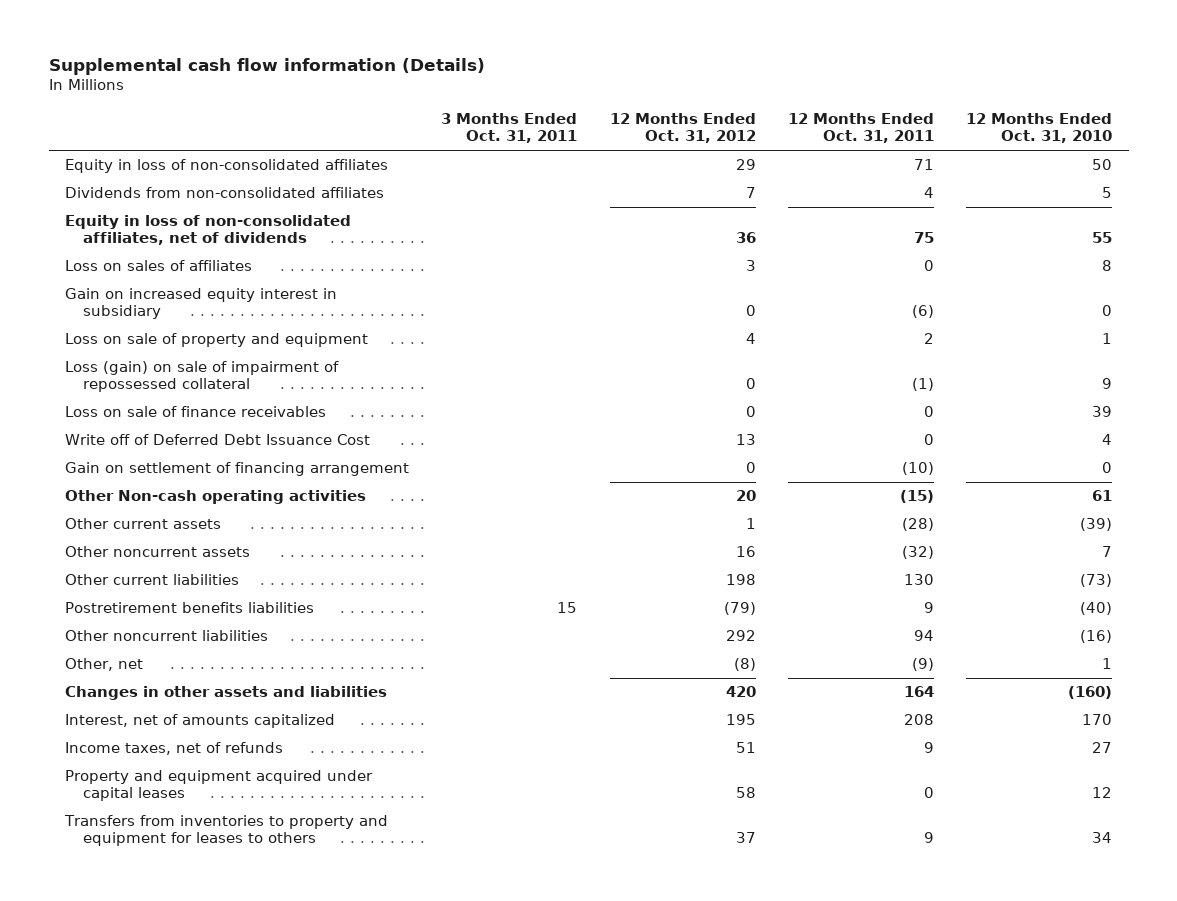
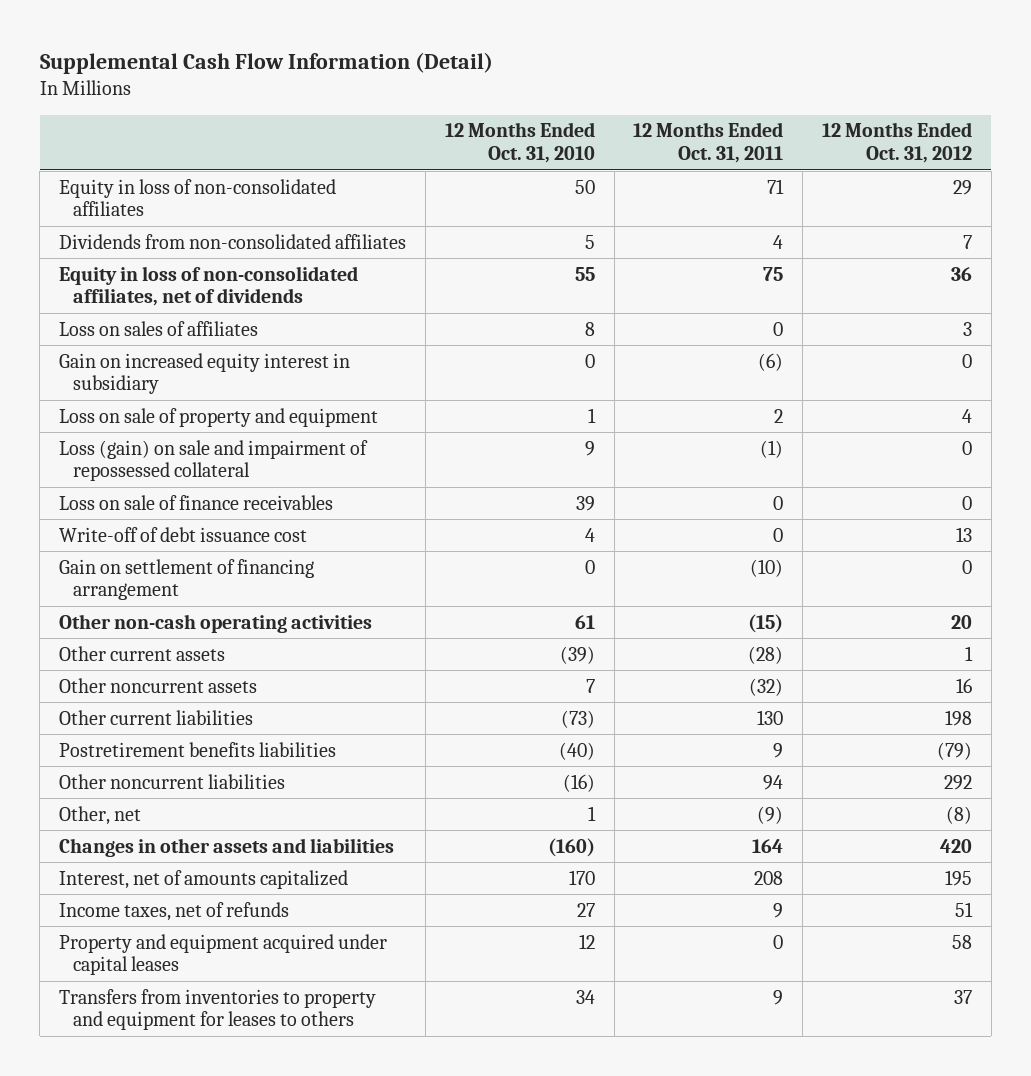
- Supplemental cash flow information (Details)
+ Supplemental Cash Flow Information (Detail)
- | 3 Months Ended Oct. 31, 2011 | 12 Months Ended Oct. 31, 2012 | 12 Months Ended Oct. 31, 2011 | 12 Months Ended Oct. 31, 2010
+ | 12 Months Ended Oct. 31, 2010 | 12 Months Ended Oct. 31, 2011 | 12 Months Ended Oct. 31, 2012
- Loss (gain) on sale of impairment of repossessed collateral | | 0 | (1) | 9
+ Loss (gain) on sale and impairment of repossessed collateral | 9 | (1) | 0
- Write off of Deferred Debt Issuance Cost | | 13 | 0 | 4
+ Write-off of debt issuance cost | 4 | 0 | 13
- Other Non-cash operating activities | | 20 | (15) | 61
+ Other non-cash operating activities | 61 | (15) | 20

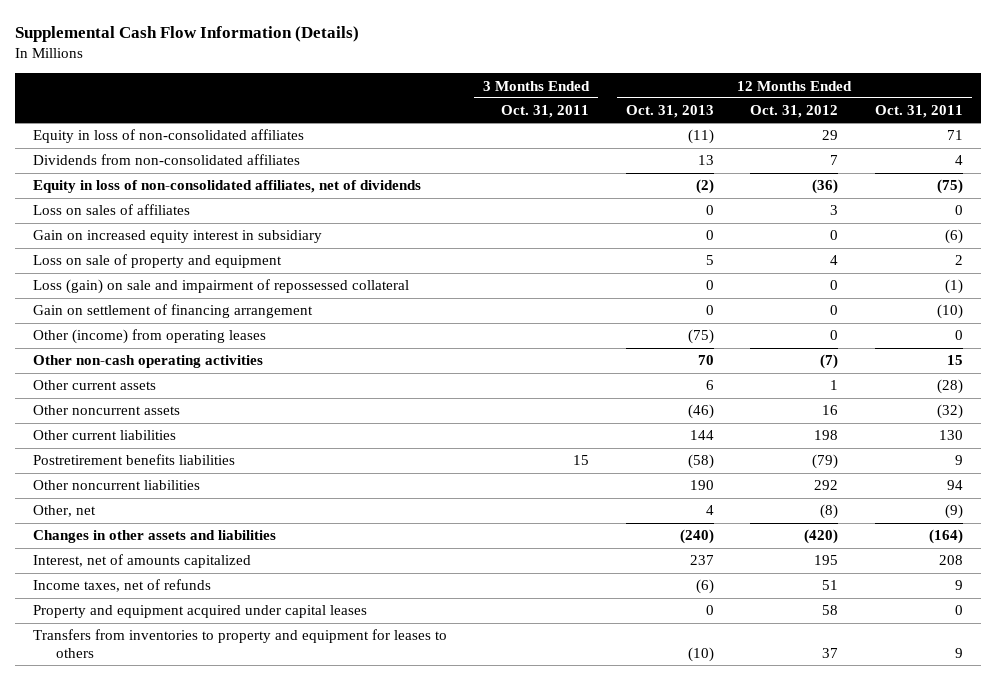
- Supplemental Cash Flow Information (Detail)
+ Supplemental Cash Flow Information (Details)
- | 12 Months Ended Oct. 31, 2010 | 12 Months Ended Oct. 31, 2011 | 12 Months Ended Oct. 31, 2012
+ | 3 Months Ended Oct. 31, 2011 | 12 Months Ended Oct. 31, 2013 | 12 Months Ended Oct. 31, 2012 | 12 Months Ended Oct. 31, 2011
- Equity in loss of non-consolidated affiliates, net of dividends | 55 | 75 | 36
+ Equity in loss of non-consolidated affiliates, net of dividends | | (2) | (36) | (75)
- Loss on sale of finance receivables | 39 | 0 | 0
- Write-off of debt issuance cost | 4 | 0 | 13
- Other non-cash operating activities | 61 | (15) | 20
+ Other (income) from operating leases | | (75) | 0 | 0
+ Other non-cash operating activities | | 70 | (7) | 15
- Changes in other assets and liabilities | (160) | 164 | 420
+ Changes in other assets and liabilities | | (240) | (420) | (164)

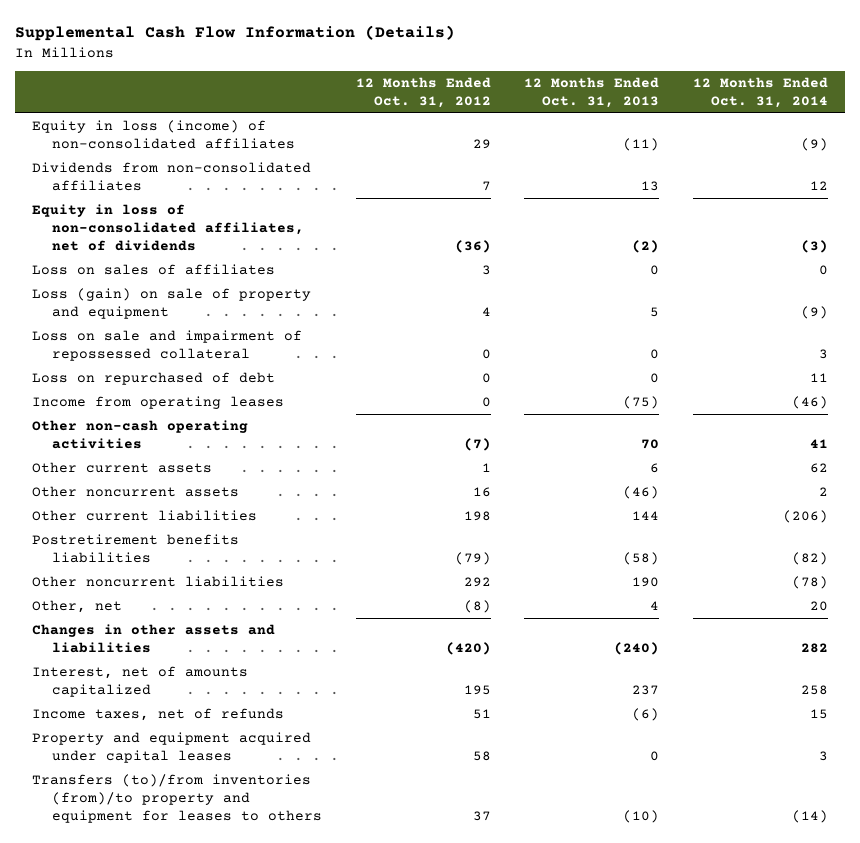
- | 3 Months Ended Oct. 31, 2011 | 12 Months Ended Oct. 31, 2013 | 12 Months Ended Oct. 31, 2012 | 12 Months Ended Oct. 31, 2011
+ | 12 Months Ended Oct. 31, 2012 | 12 Months Ended Oct. 31, 2013 | 12 Months Ended Oct. 31, 2014
- Equity in loss of non-consolidated affiliates | | (11) | 29 | 71
+ Equity in loss (income) of non-consolidated affiliates | 29 | (11) | (9)
- Gain on increased equity interest in subsidiary | | 0 | 0 | (6)
- Loss on sale of property and equipment | | 5 | 4 | 2
- Loss (gain) on sale and impairment of repossessed collateral | | 0 | 0 | (1)
- Gain on settlement of financing arrangement | | 0 | 0 | (10)
- Other (income) from operating leases | | (75) | 0 | 0
+ Loss (gain) on sale of property and equipment | 4 | 5 | (9)
+ Loss on sale and impairment of repossessed collateral | 0 | 0 | 3
+ Loss on repurchased of debt | 0 | 0 | 11
+ Income from operating leases | 0 | (75) | (46)
- Transfers from inventories to property and equipment for leases to others | | (10) | 37 | 9
+ Transfers (to)/from inventories (from)/to property and equipment for leases to others | 37 | (10) | (14)

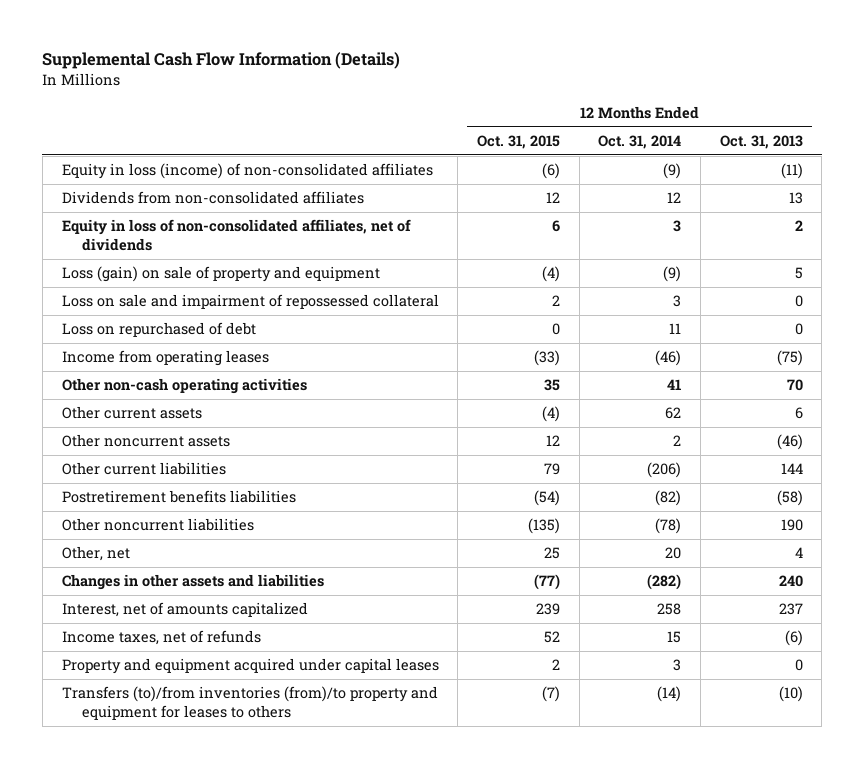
- | 12 Months Ended Oct. 31, 2012 | 12 Months Ended Oct. 31, 2013 | 12 Months Ended Oct. 31, 2014
+ | 12 Months Ended Oct. 31, 2015 | 12 Months Ended Oct. 31, 2014 | 12 Months Ended Oct. 31, 2013
- Equity in loss of non-consolidated affiliates, net of dividends | (36) | (2) | (3)
- Loss on sales of affiliates | 3 | 0 | 0
+ Equity in loss of non-consolidated affiliates, net of dividends | 6 | 3 | 2
- Changes in other assets and liabilities | (420) | (240) | 282
+ Changes in other assets and liabilities | (77) | (282) | 240

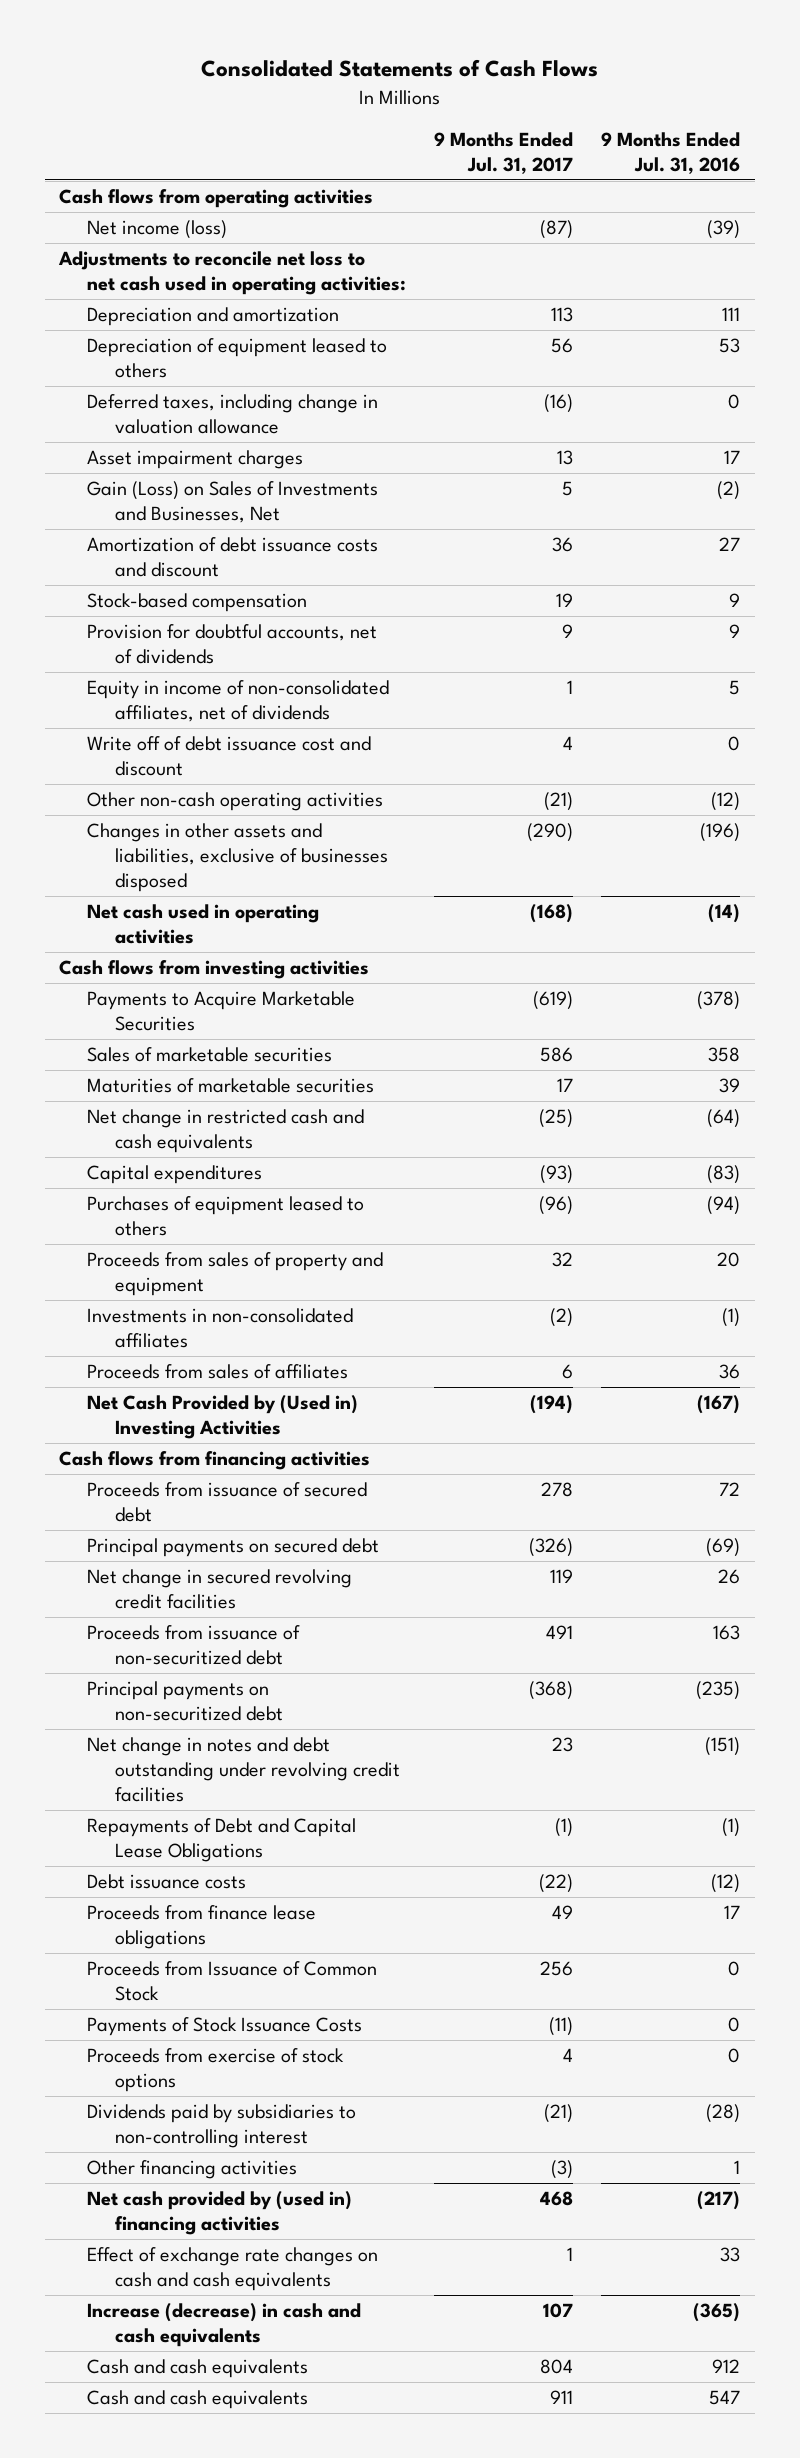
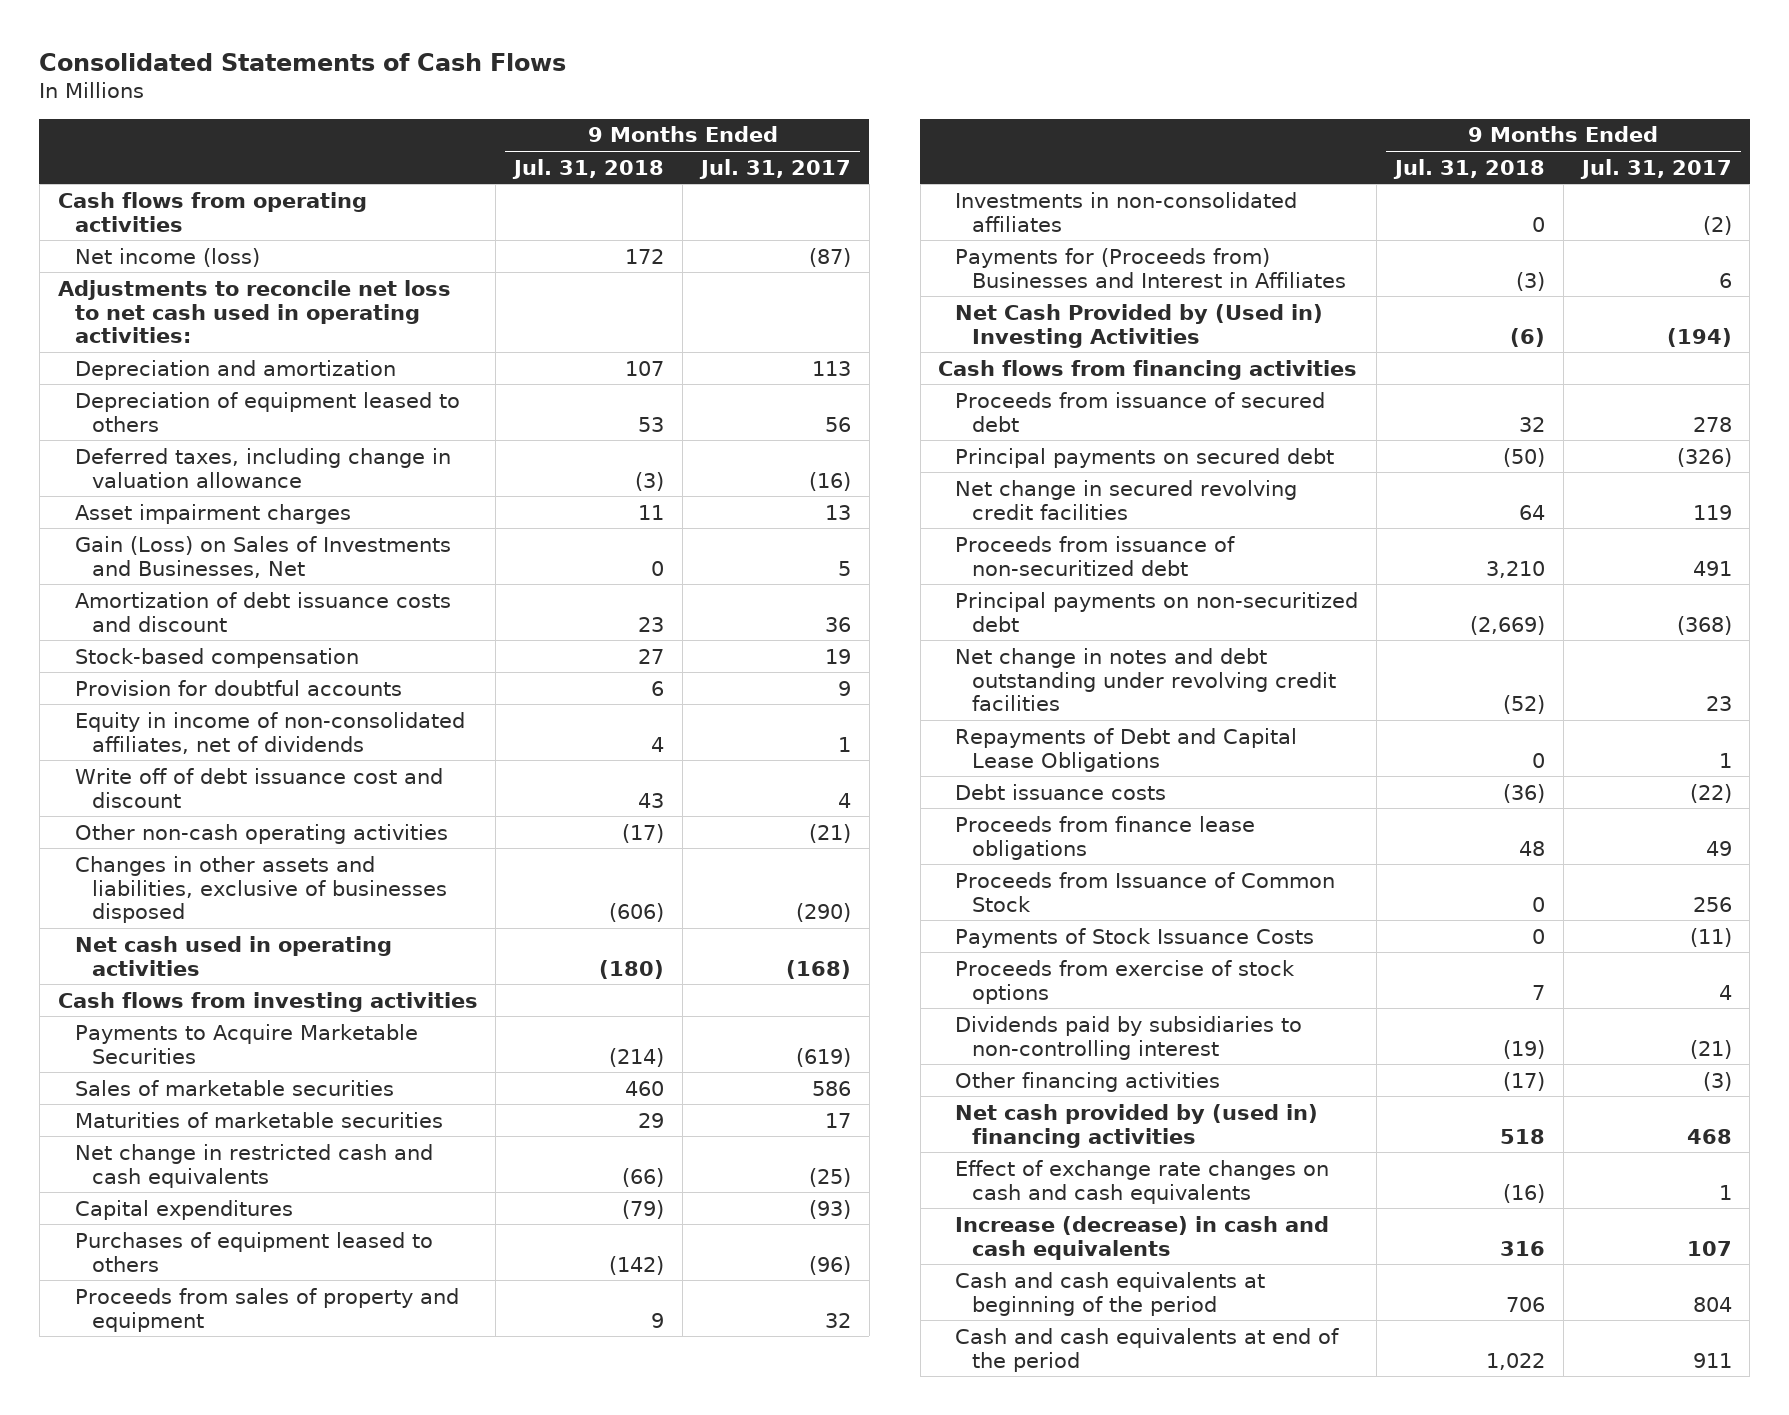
- | 9 Months Ended Jul. 31, 2017 | 9 Months Ended Jul. 31, 2016
+ | 9 Months Ended Jul. 31, 2018 | 9 Months Ended Jul. 31, 2017
- Provision for doubtful accounts, net of dividends | 9 | 9
+ Provision for doubtful accounts | 6 | 9
- Proceeds from sales of affiliates | 6 | 36
+ Payments for (Proceeds from) Businesses and Interest in Affiliates | (3) | 6
- Repayments of Debt and Capital Lease Obligations | (1) | (1)
+ Repayments of Debt and Capital Lease Obligations | 0 | 1
- Cash and cash equivalents | 804 | 912
- Cash and cash equivalents | 911 | 547
+ Cash and cash equivalents at beginning of the period | 706 | 804
+ Cash and cash equivalents at end of the period | 1,022 | 911

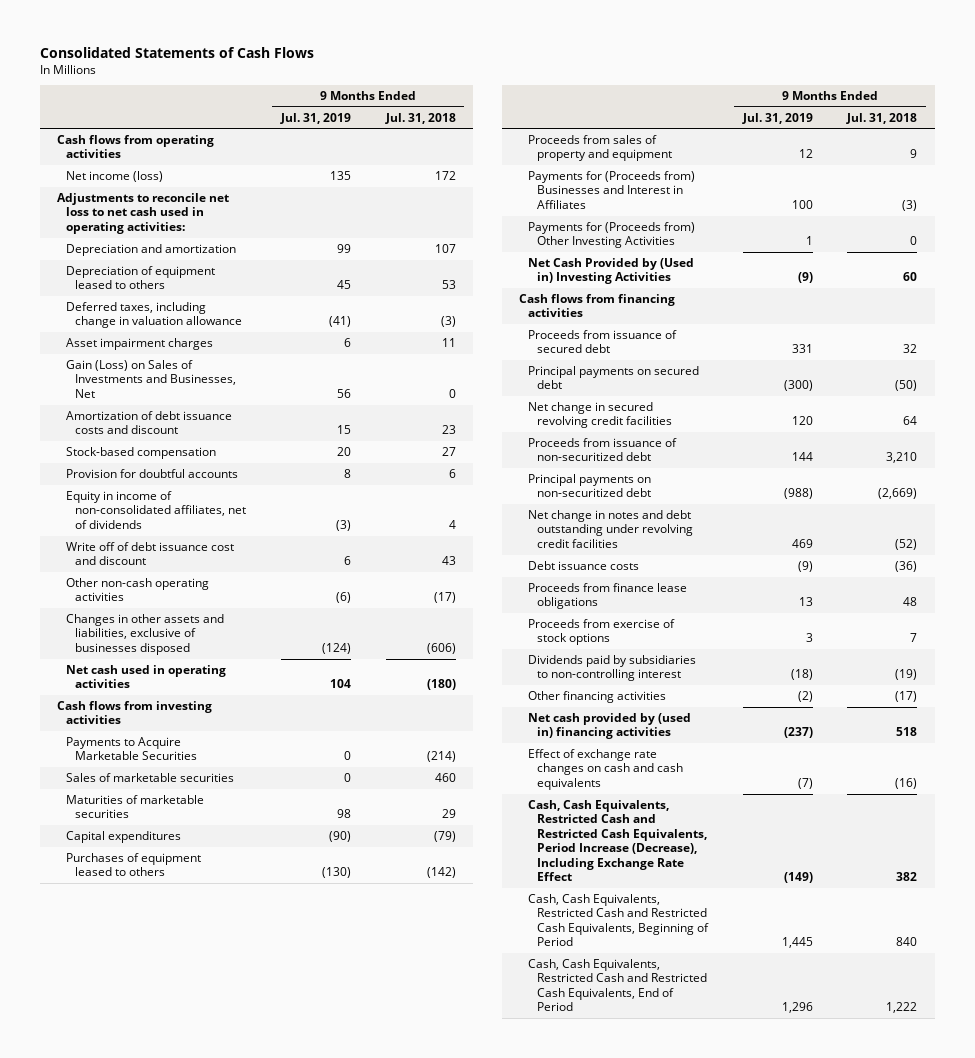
- | 9 Months Ended Jul. 31, 2018 | 9 Months Ended Jul. 31, 2017
+ | 9 Months Ended Jul. 31, 2019 | 9 Months Ended Jul. 31, 2018
- Net change in restricted cash and cash equivalents | (66) | (25)
- Investments in non-consolidated affiliates | 0 | (2)
- Net Cash Provided by (Used in) Investing Activities | (6) | (194)
+ Payments for (Proceeds from) Other Investing Activities | 1 | 0
+ Net Cash Provided by (Used in) Investing Activities | (9) | 60
- Repayments of Debt and Capital Lease Obligations | 0 | 1
- Proceeds from Issuance of Common Stock | 0 | 256
- Payments of Stock Issuance Costs | 0 | (11)
- Increase (decrease) in cash and cash equivalents | 316 | 107
- Cash and cash equivalents at beginning of the period | 706 | 804
- Cash and cash equivalents at end of the period | 1,022 | 911
+ Cash, Cash Equivalents, Restricted Cash and Restricted Cash Equivalents, Period Increase (Decrease), Including Exchange Rate Effect | (149) | 382
+ Cash, Cash Equivalents, Restricted Cash and Restricted Cash Equivalents, Beginning of Period | 1,445 | 840
+ Cash, Cash Equivalents, Restricted Cash and Restricted Cash Equivalents, End of Period | 1,296 | 1,222

